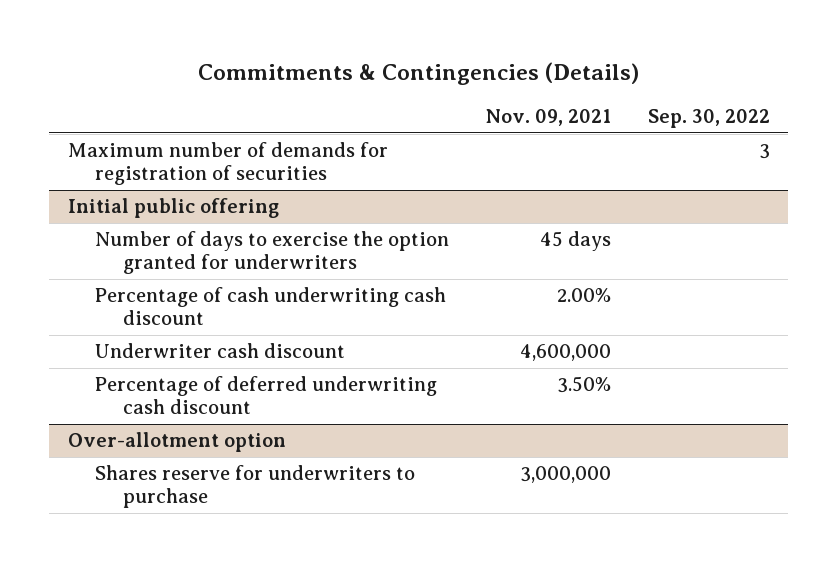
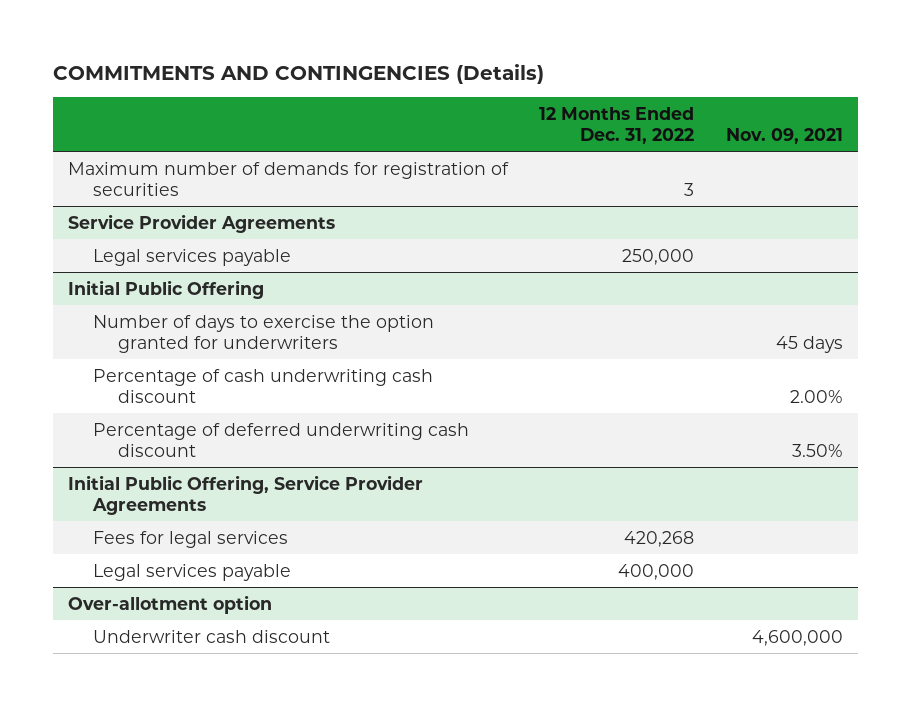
- Commitments & Contingencies (Details)
+ COMMITMENTS AND CONTINGENCIES (Details)
- | Nov. 09, 2021 | Sep. 30, 2022
+ | 12 Months Ended Dec. 31, 2022 | Nov. 09, 2021
- Initial public offering
+ Service Provider Agreements
+ Legal services payable | 250,000 |
+ Initial Public Offering
- Underwriter cash discount | 4,600,000 |
+ Initial Public Offering, Service Provider Agreements
+ Fees for legal services | 420,268 |
+ Legal services payable | 400,000 |
@ Over-allotment option
- Shares reserve for underwriters to purchase | 3,000,000 |
+ Underwriter cash discount | | 4,600,000

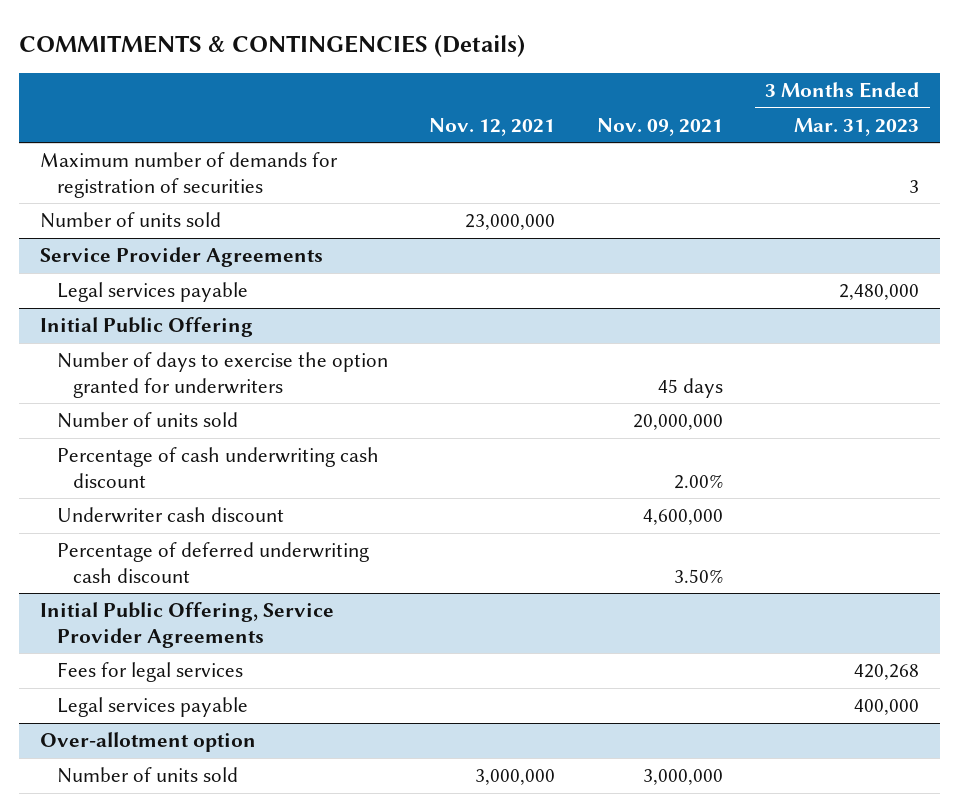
- COMMITMENTS AND CONTINGENCIES (Details)
+ COMMITMENTS & CONTINGENCIES (Details)
- | 12 Months Ended Dec. 31, 2022 | Nov. 09, 2021
+ | Nov. 12, 2021 | Nov. 09, 2021 | 3 Months Ended Mar. 31, 2023
+ Number of units sold | 23,000,000 | |
@ Initial Public Offering
+ Number of units sold | | 20,000,000 |
+ Underwriter cash discount | | 4,600,000 |
@ Over-allotment option
- Underwriter cash discount | | 4,600,000
+ Number of units sold | 3,000,000 | 3,000,000 |

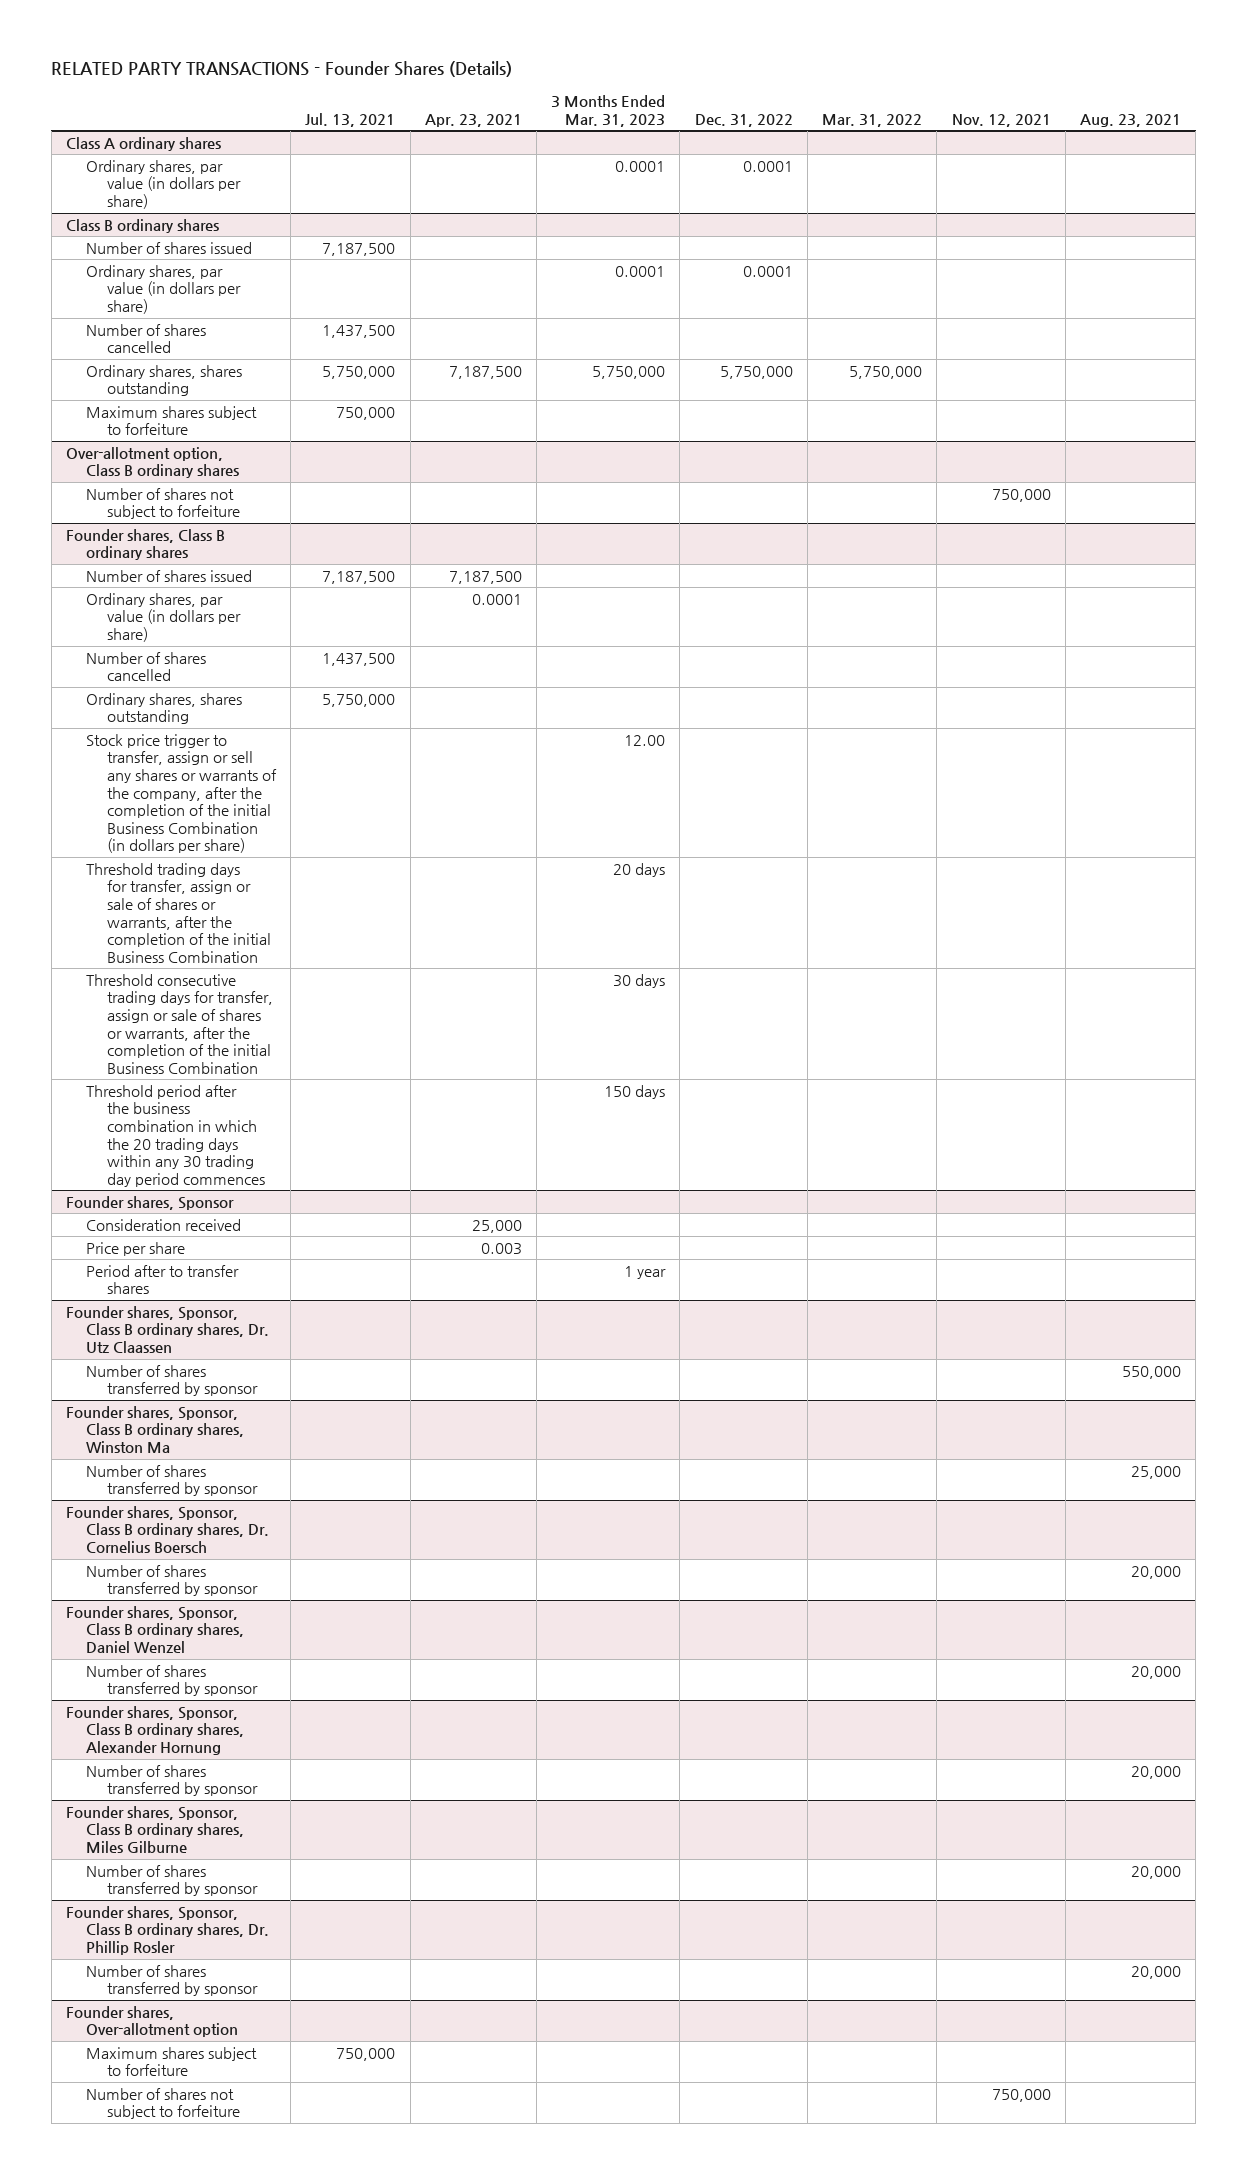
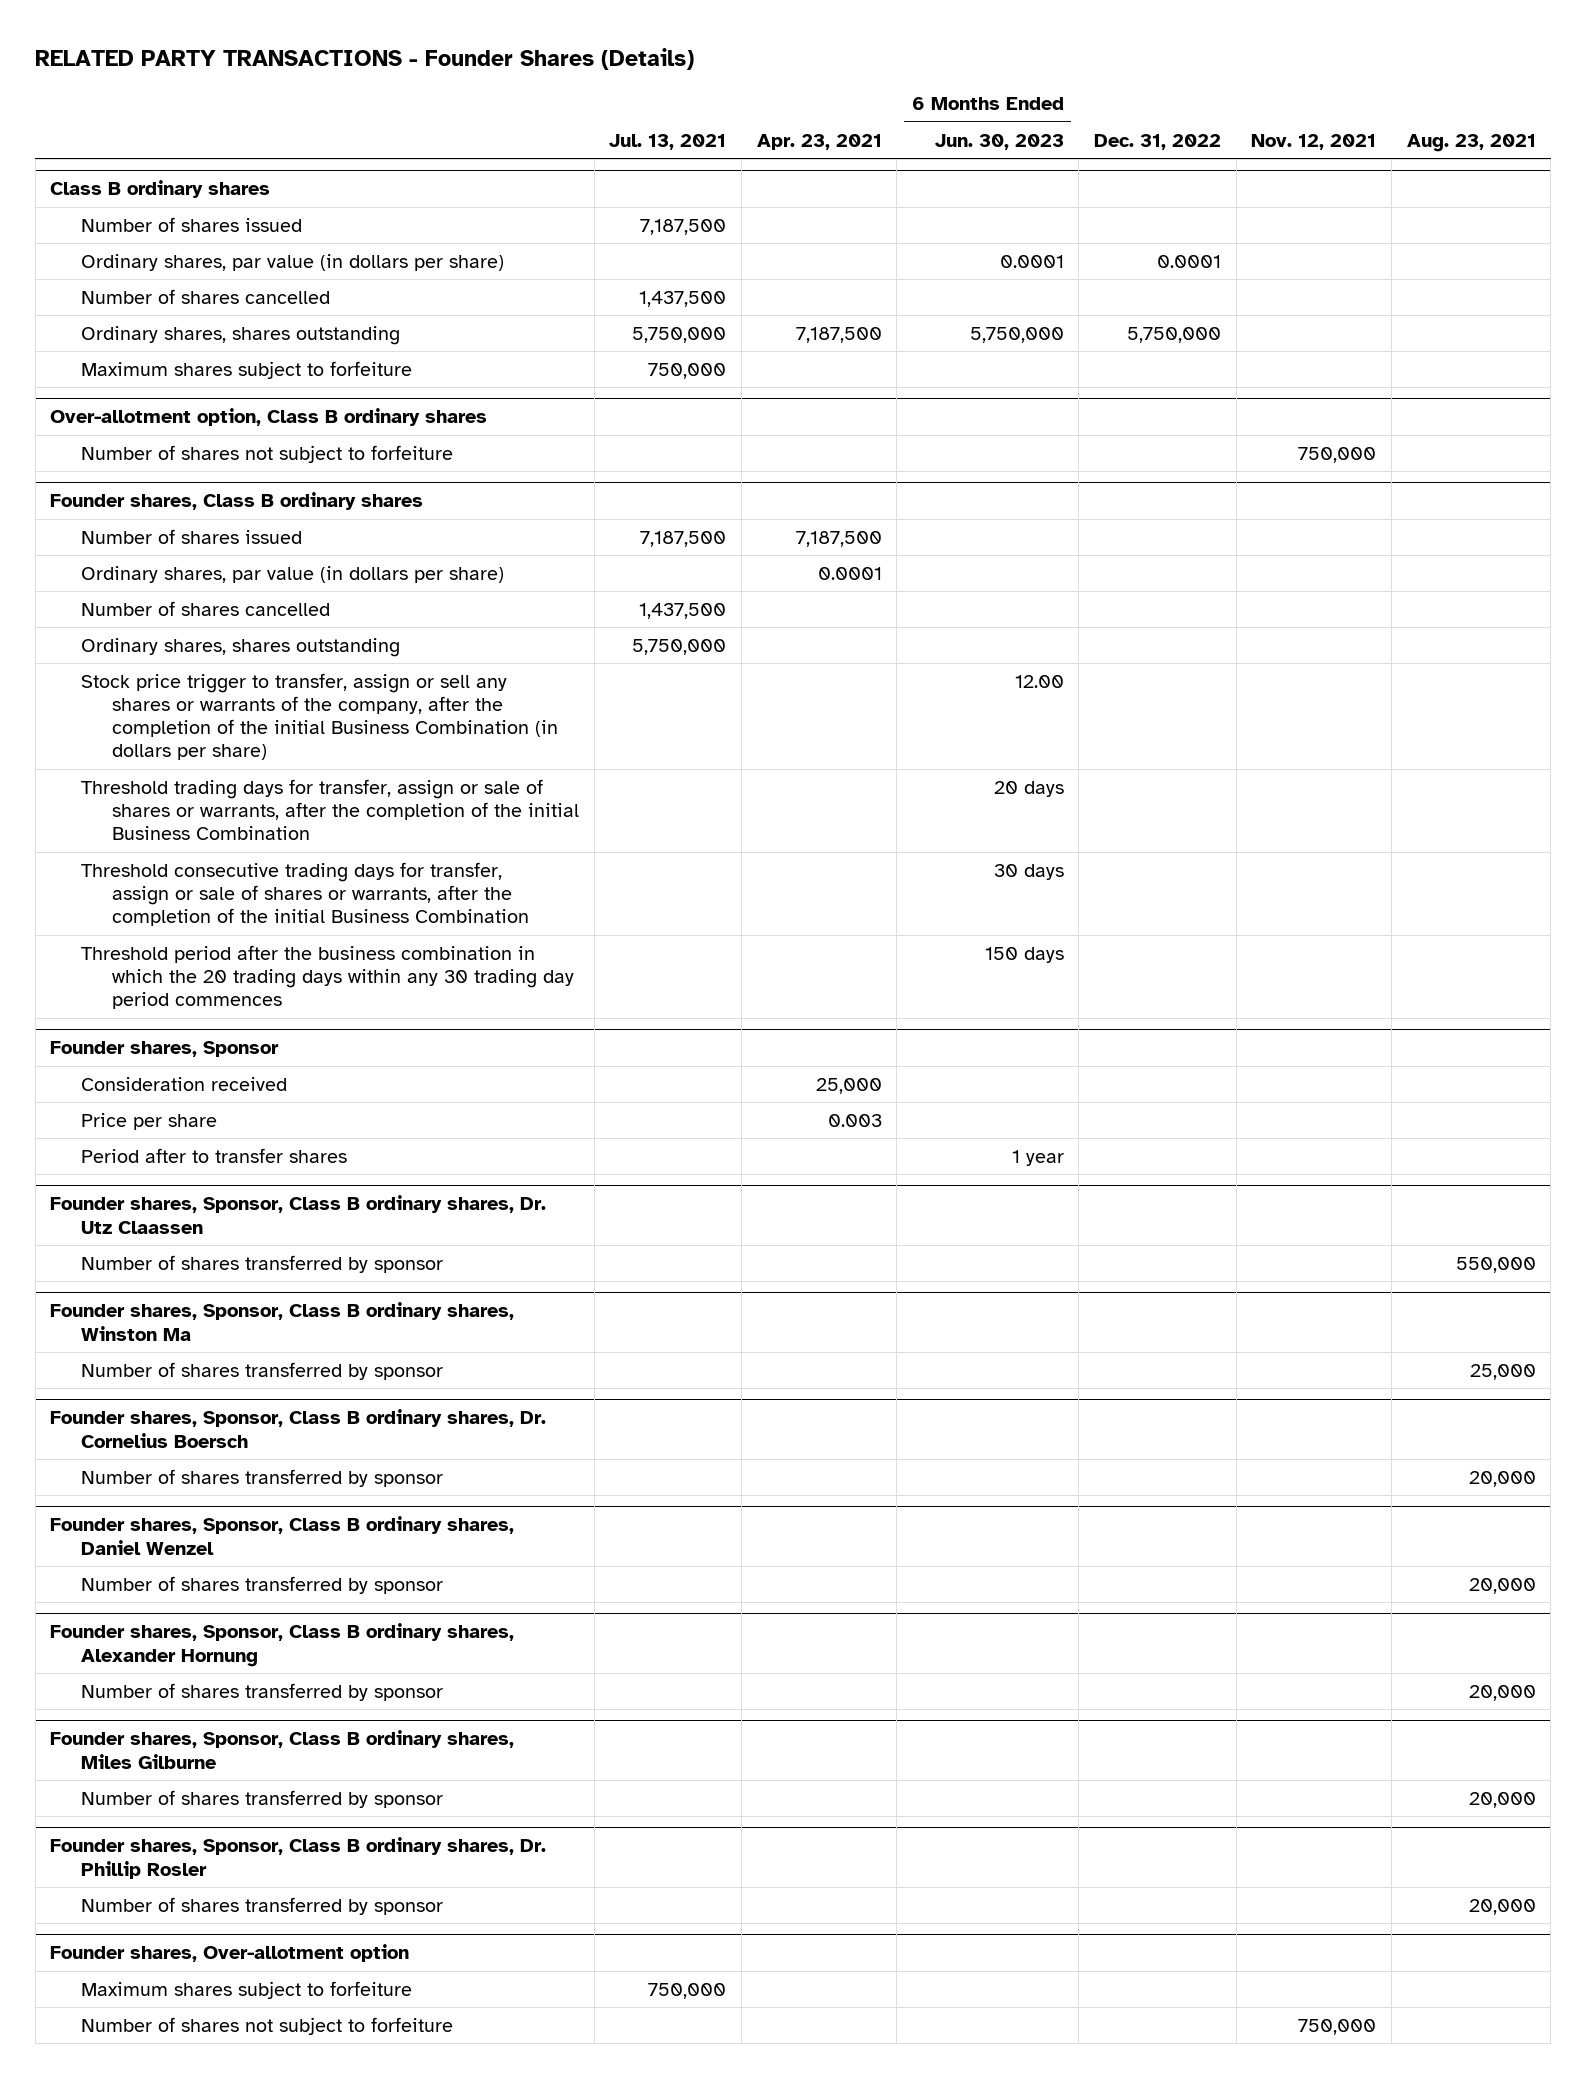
- | Jul. 13, 2021 | Apr. 23, 2021 | 3 Months Ended Mar. 31, 2023 | Dec. 31, 2022 | Mar. 31, 2022 | Nov. 12, 2021 | Aug. 23, 2021
+ | Jul. 13, 2021 | Apr. 23, 2021 | 6 Months Ended Jun. 30, 2023 | Dec. 31, 2022 | Nov. 12, 2021 | Aug. 23, 2021
- Class A ordinary shares
- Ordinary shares, par value (in dollars per share) | | | 0.0001 | 0.0001 | | |

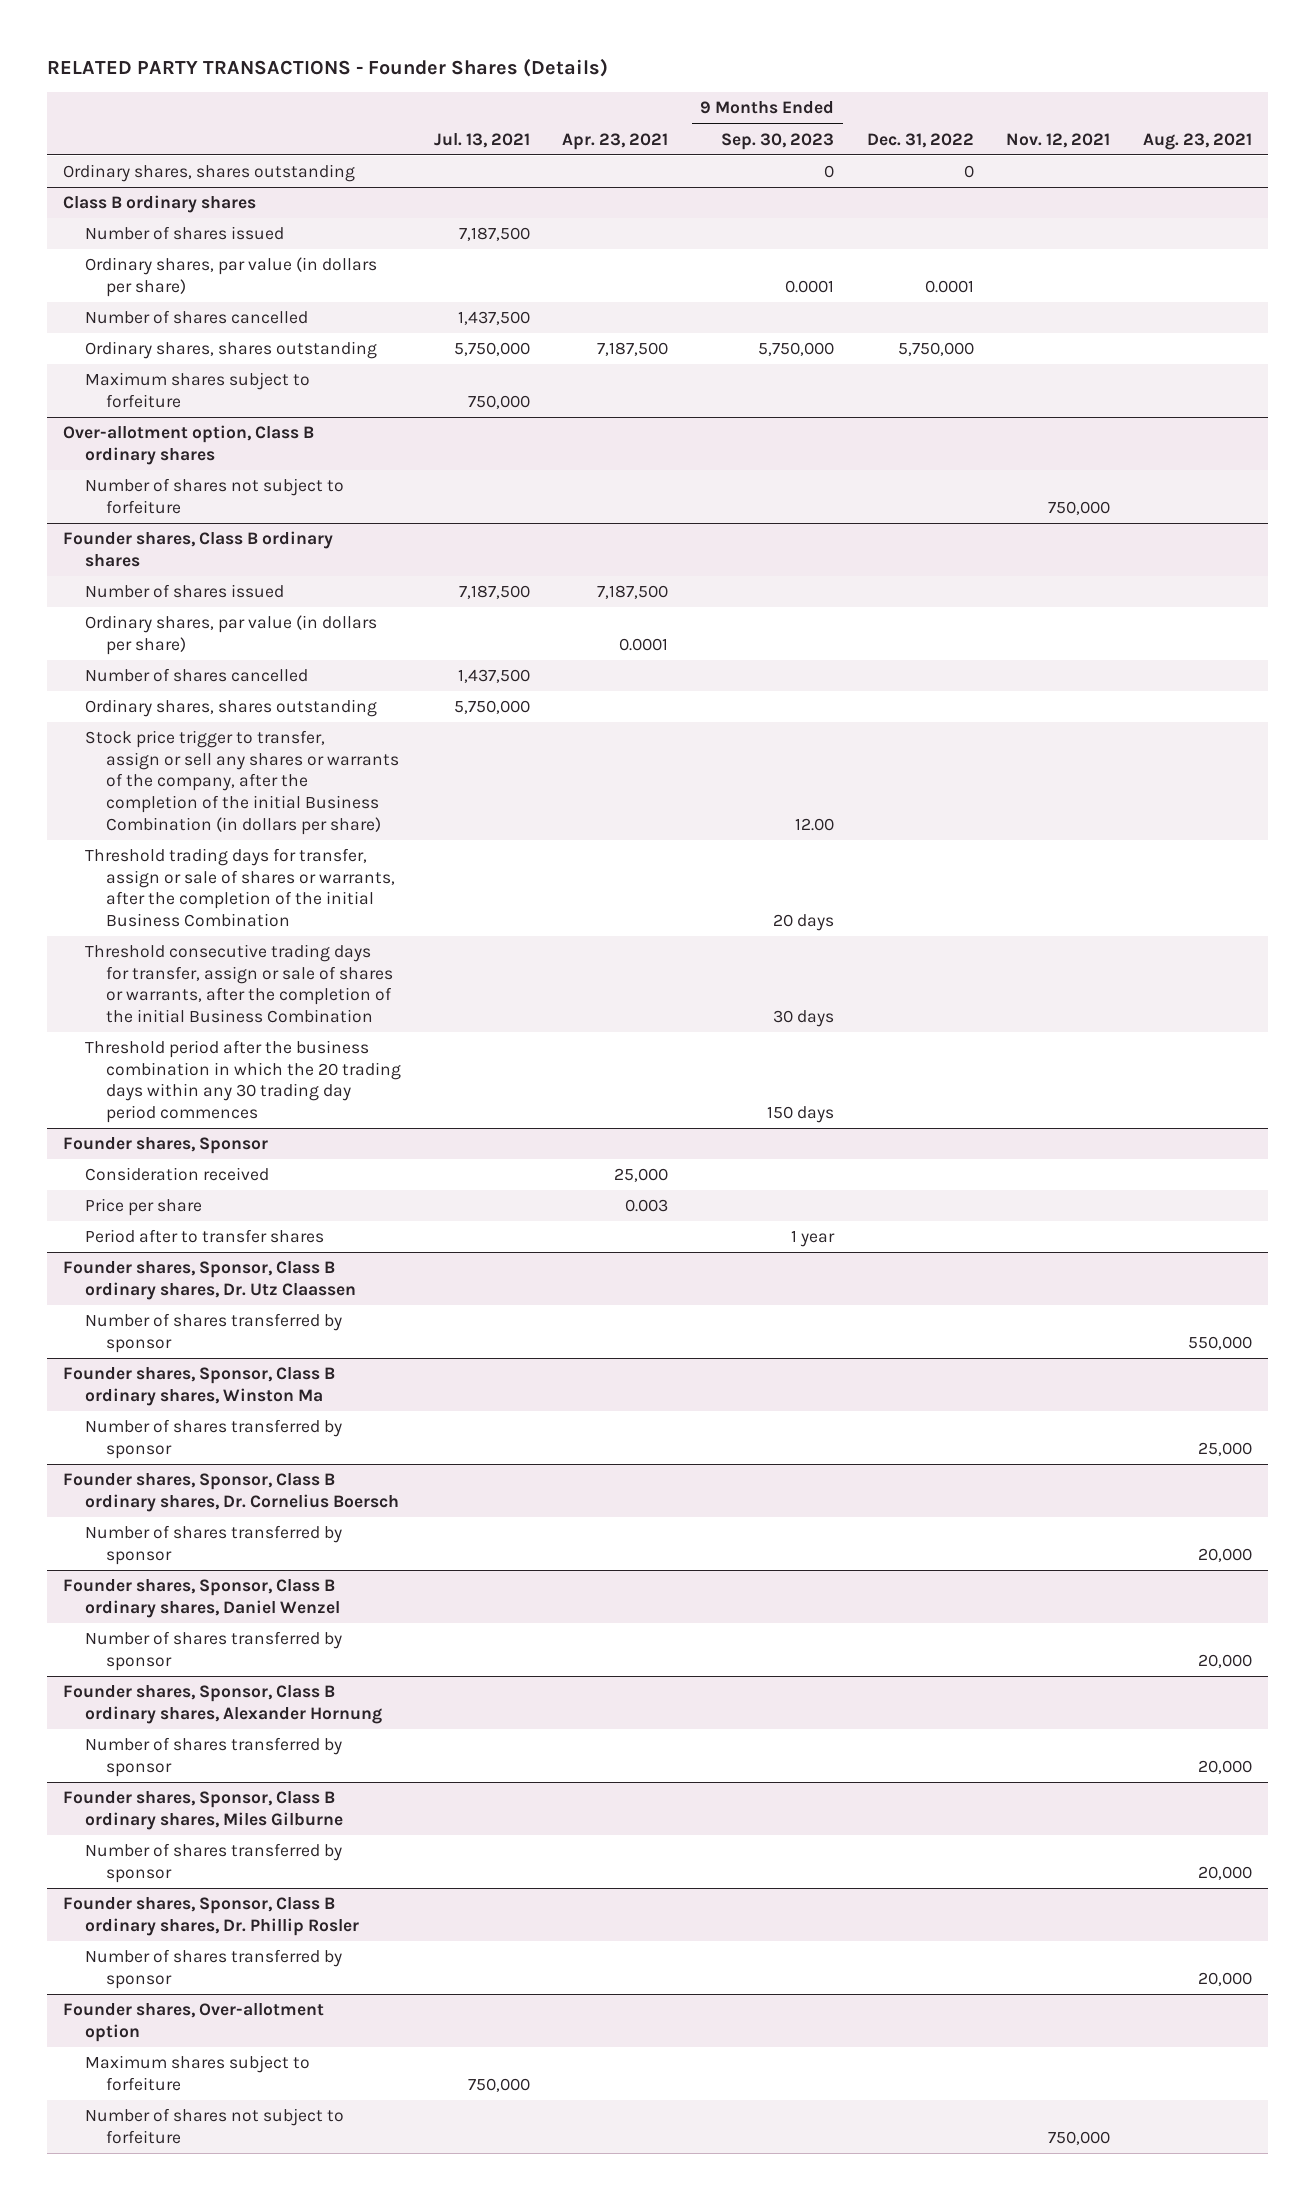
- | Jul. 13, 2021 | Apr. 23, 2021 | 6 Months Ended Jun. 30, 2023 | Dec. 31, 2022 | Nov. 12, 2021 | Aug. 23, 2021
+ | Jul. 13, 2021 | Apr. 23, 2021 | 9 Months Ended Sep. 30, 2023 | Dec. 31, 2022 | Nov. 12, 2021 | Aug. 23, 2021
+ Ordinary shares, shares outstanding | | | 0 | 0 | |

